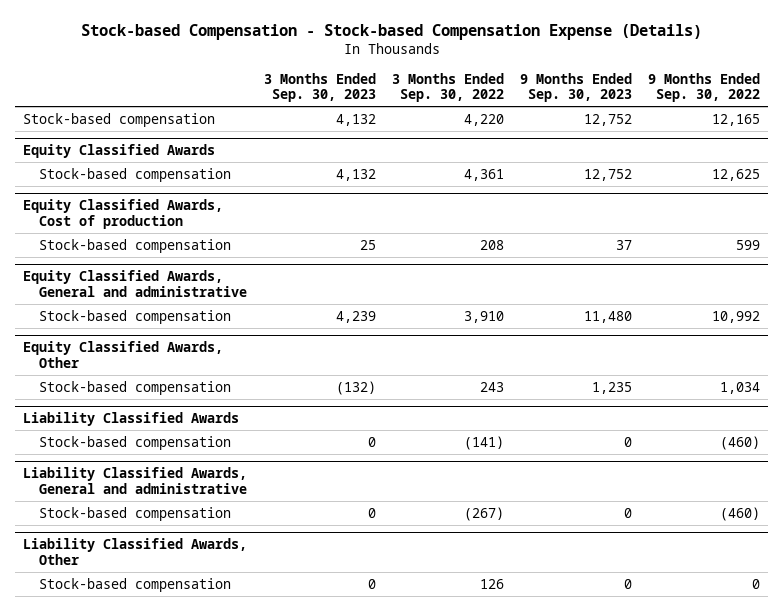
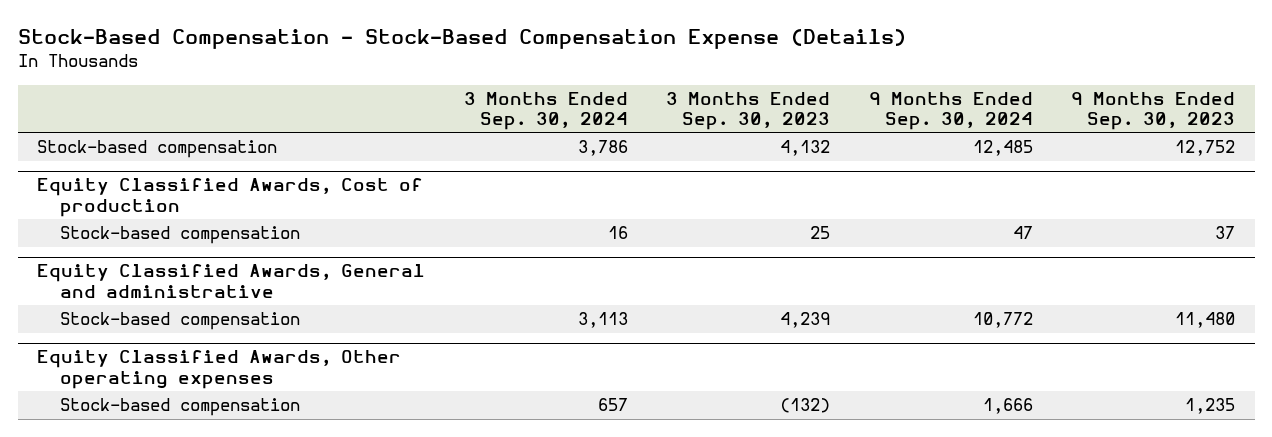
- Stock-based Compensation - Stock-based Compensation Expense (Details)
+ Stock-Based Compensation - Stock-Based Compensation Expense (Details)
- | 3 Months Ended Sep. 30, 2023 | 3 Months Ended Sep. 30, 2022 | 9 Months Ended Sep. 30, 2023 | 9 Months Ended Sep. 30, 2022
+ | 3 Months Ended Sep. 30, 2024 | 3 Months Ended Sep. 30, 2023 | 9 Months Ended Sep. 30, 2024 | 9 Months Ended Sep. 30, 2023
- Equity Classified Awards
- Stock-based compensation | 4,132 | 4,361 | 12,752 | 12,625
- Equity Classified Awards, Other
+ Equity Classified Awards, Other operating expenses
- Liability Classified Awards
- Stock-based compensation | 0 | (141) | 0 | (460)
- Liability Classified Awards, General and administrative
- Stock-based compensation | 0 | (267) | 0 | (460)
- Liability Classified Awards, Other
- Stock-based compensation | 0 | 126 | 0 | 0

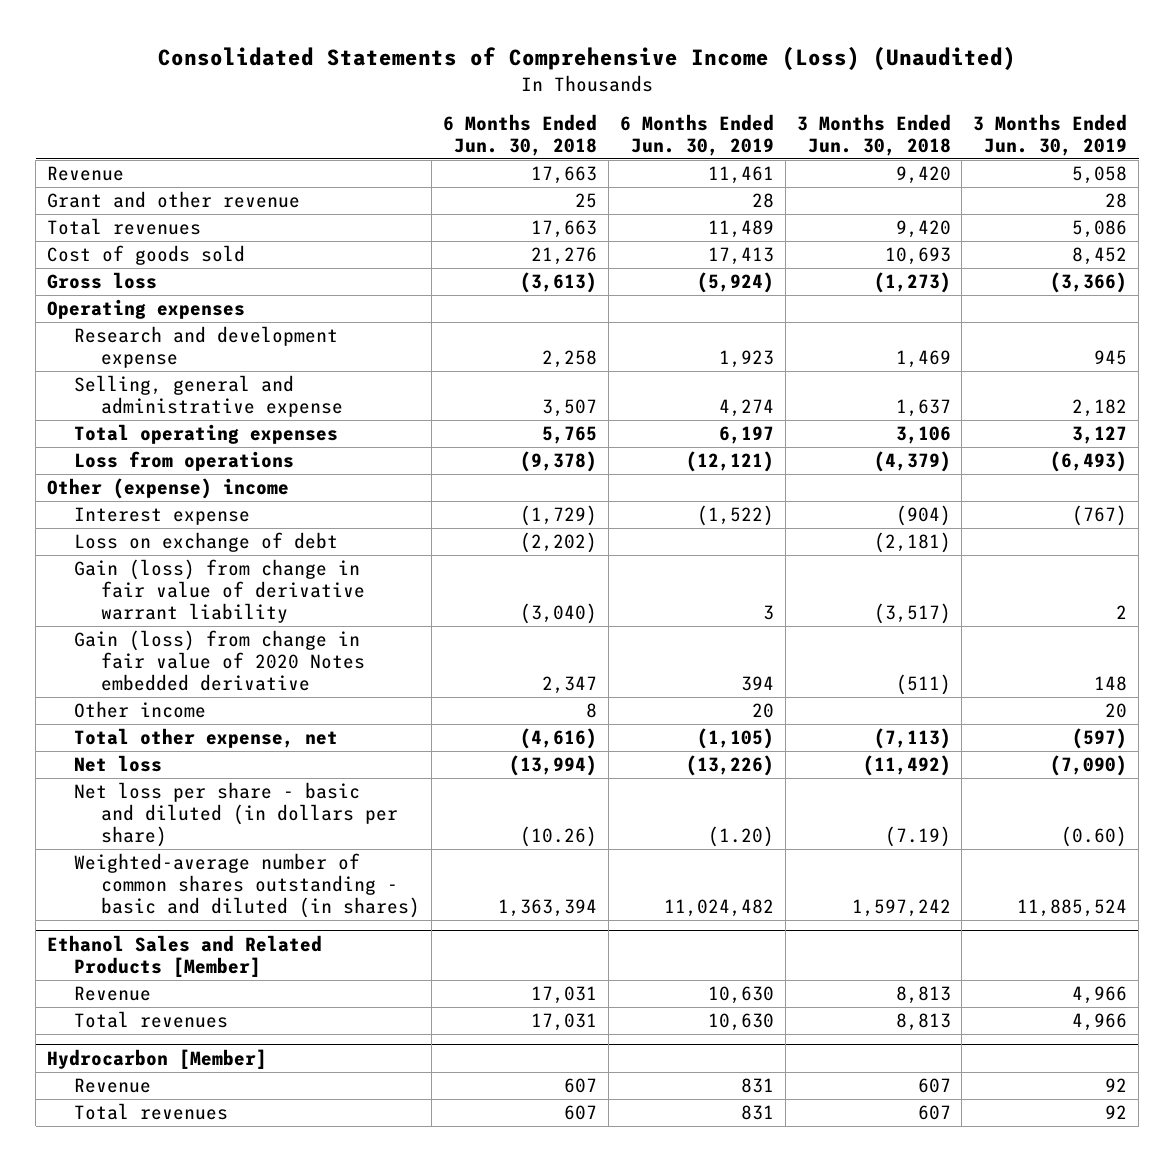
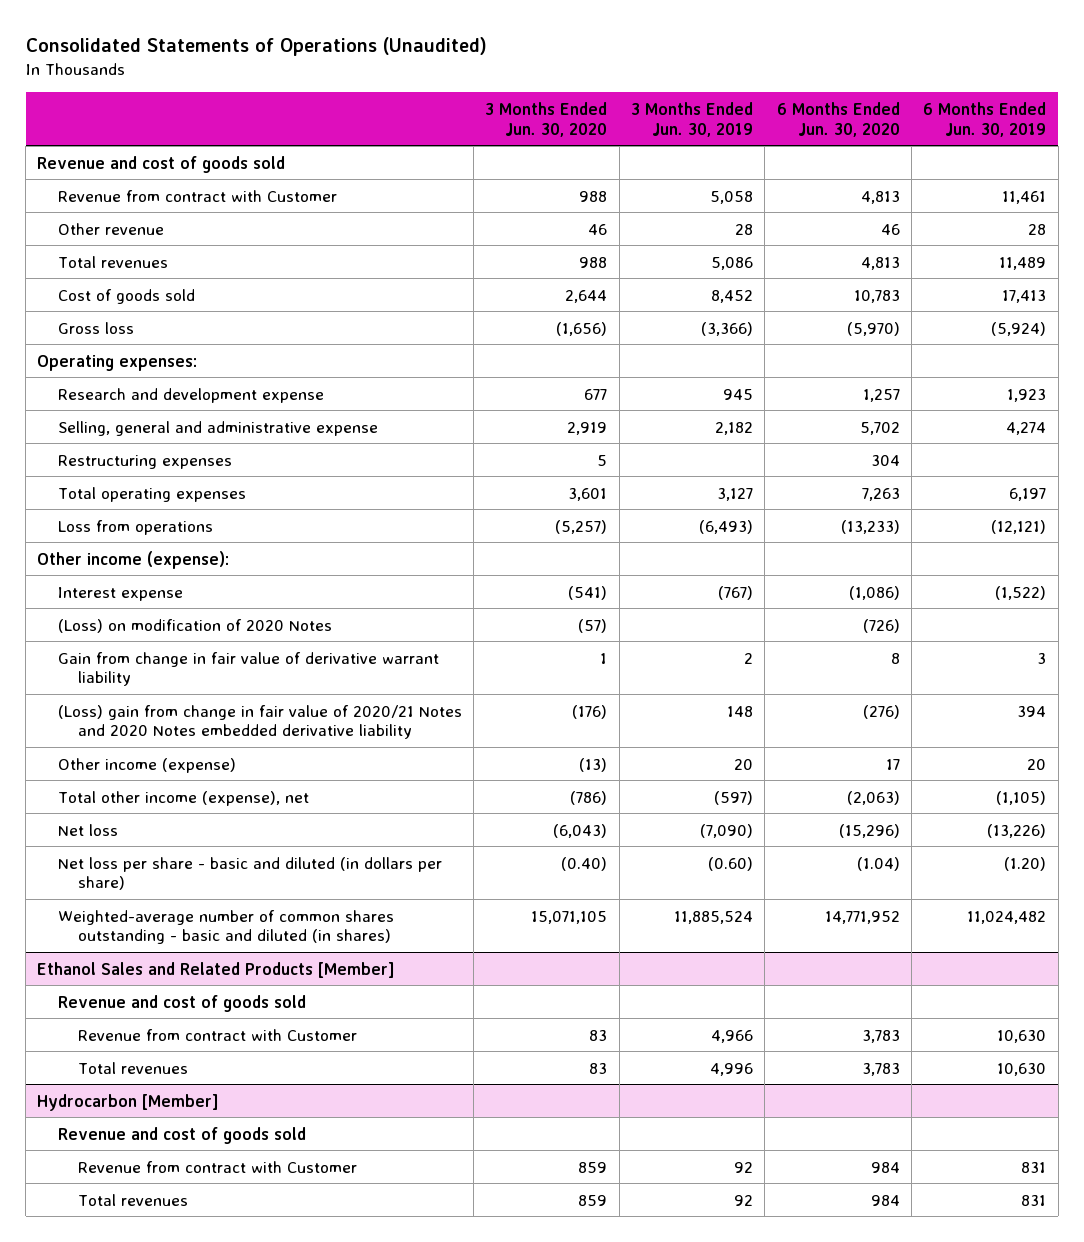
- Consolidated Statements of Comprehensive Income (Loss) (Unaudited)
+ Consolidated Statements of Operations (Unaudited)
- | 6 Months Ended Jun. 30, 2018 | 6 Months Ended Jun. 30, 2019 | 3 Months Ended Jun. 30, 2018 | 3 Months Ended Jun. 30, 2019
+ | 3 Months Ended Jun. 30, 2020 | 3 Months Ended Jun. 30, 2019 | 6 Months Ended Jun. 30, 2020 | 6 Months Ended Jun. 30, 2019
- Revenue | 17,663 | 11,461 | 9,420 | 5,058
- Grant and other revenue | 25 | 28 | | 28
+ Revenue and cost of goods sold
+ Revenue from contract with Customer | 988 | 5,058 | 4,813 | 11,461
+ Other revenue | 46 | 28 | 46 | 28
- Operating expenses
+ Operating expenses:
+ Restructuring expenses | 5 | | 304 |
- Other (expense) income
+ Other income (expense):
- Loss on exchange of debt | (2,202) | | (2,181) |
- Gain (loss) from change in fair value of derivative warrant liability | (3,040) | 3 | (3,517) | 2
- Gain (loss) from change in fair value of 2020 Notes embedded derivative | 2,347 | 394 | (511) | 148
- Other income | 8 | 20 | | 20
- Total other expense, net | (4,616) | (1,105) | (7,113) | (597)
+ (Loss) on modification of 2020 Notes | (57) | | (726) |
+ Gain from change in fair value of derivative warrant liability | 1 | 2 | 8 | 3
+ (Loss) gain from change in fair value of 2020/21 Notes and 2020 Notes embedded derivative liability | (176) | 148 | (276) | 394
+ Other income (expense) | (13) | 20 | 17 | 20
+ Total other income (expense), net | (786) | (597) | (2,063) | (1,105)
@ Ethanol Sales and Related Products [Member]
- Revenue | 17,031 | 10,630 | 8,813 | 4,966
- Total revenues | 17,031 | 10,630 | 8,813 | 4,966
+ Revenue and cost of goods sold
+ Revenue from contract with Customer | 83 | 4,966 | 3,783 | 10,630
+ Total revenues | 83 | 4,996 | 3,783 | 10,630
@ Hydrocarbon [Member]
- Revenue | 607 | 831 | 607 | 92
+ Revenue and cost of goods sold
+ Revenue from contract with Customer | 859 | 92 | 984 | 831

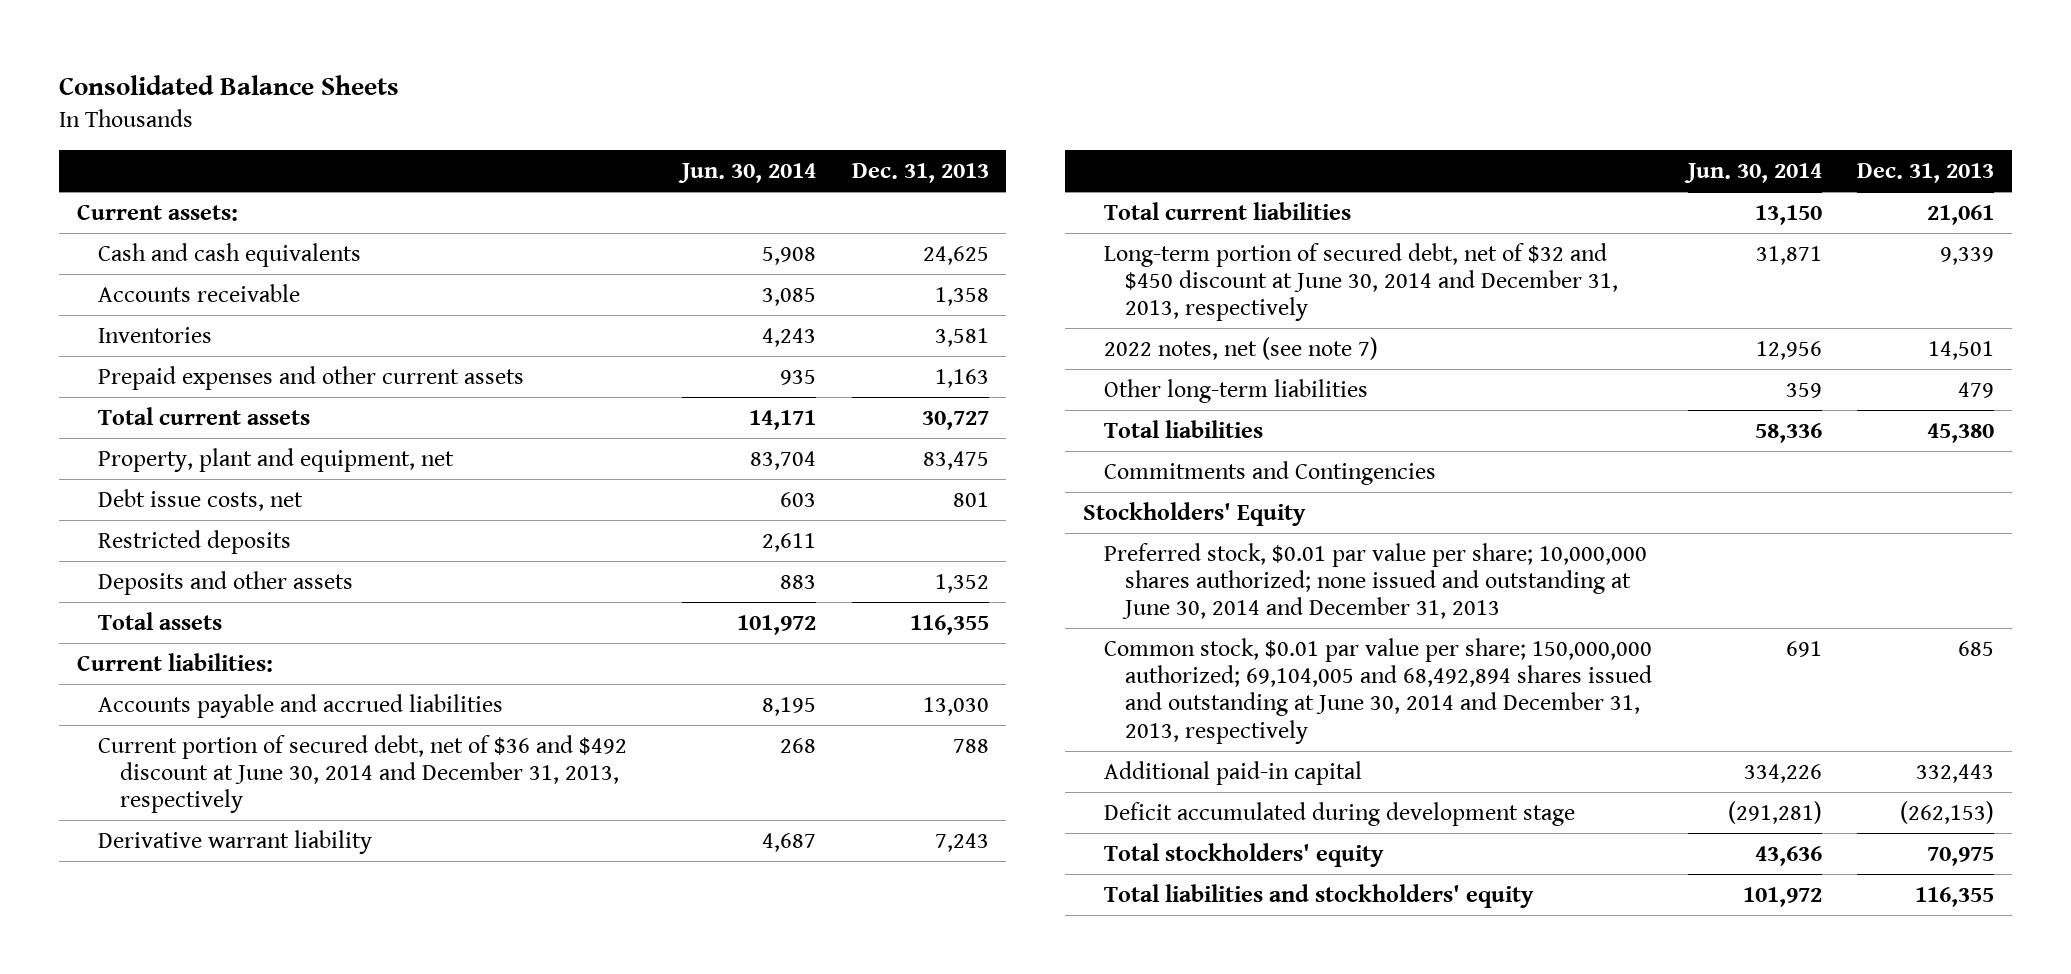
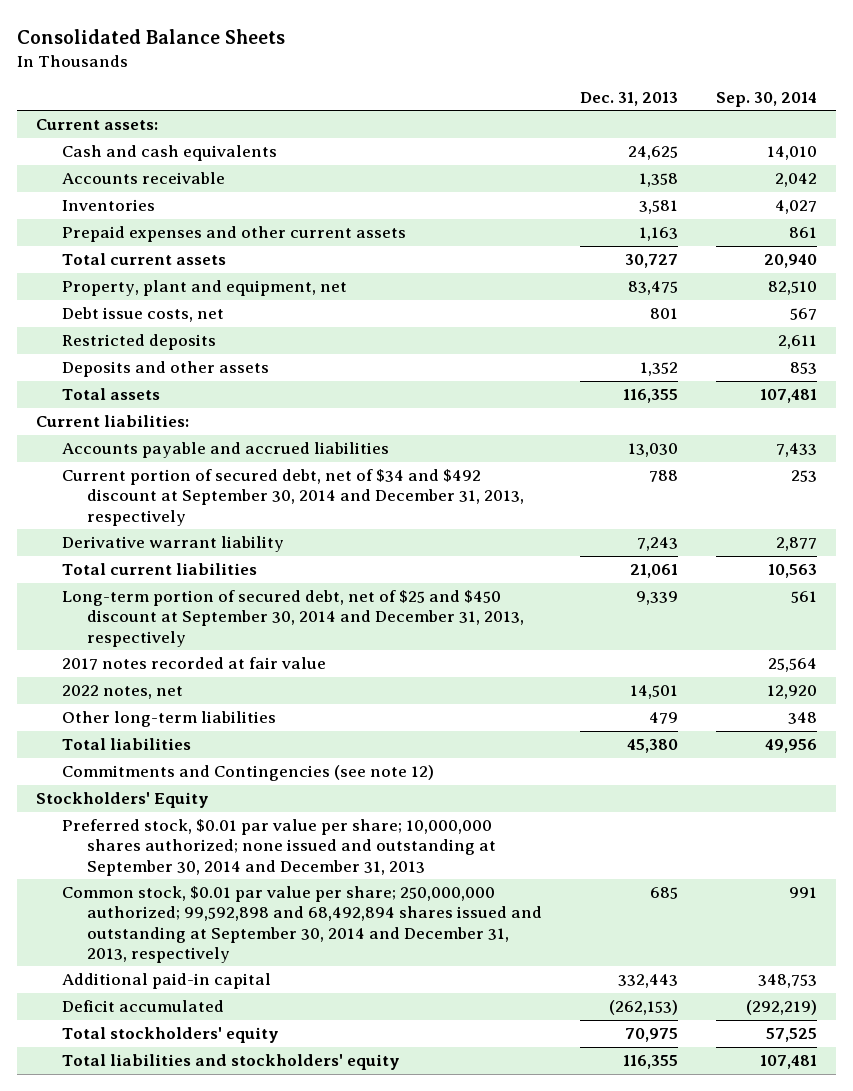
- | Jun. 30, 2014 | Dec. 31, 2013
+ | Dec. 31, 2013 | Sep. 30, 2014
- Current portion of secured debt, net of $36 and $492 discount at June 30, 2014 and December 31, 2013, respectively | 268 | 788
+ Current portion of secured debt, net of $34 and $492 discount at September 30, 2014 and December 31, 2013, respectively | 788 | 253
- Long-term portion of secured debt, net of $32 and $450 discount at June 30, 2014 and December 31, 2013, respectively | 31,871 | 9,339
- 2022 notes, net (see note 7) | 12,956 | 14,501
+ Long-term portion of secured debt, net of $25 and $450 discount at September 30, 2014 and December 31, 2013, respectively | 9,339 | 561
+ 2017 notes recorded at fair value | | 25,564
+ 2022 notes, net | 14,501 | 12,920
- Commitments and Contingencies
+ Commitments and Contingencies (see note 12)
- Preferred stock, $0.01 par value per share; 10,000,000 shares authorized; none issued and outstanding at June 30, 2014 and December 31, 2013
- Common stock, $0.01 par value per share; 150,000,000 authorized; 69,104,005 and 68,492,894 shares issued and outstanding at June 30, 2014 and December 31, 2013, respectively | 691 | 685
+ Preferred stock, $0.01 par value per share; 10,000,000 shares authorized; none issued and outstanding at September 30, 2014 and December 31, 2013
+ Common stock, $0.01 par value per share; 250,000,000 authorized; 99,592,898 and 68,492,894 shares issued and outstanding at September 30, 2014 and December 31, 2013, respectively | 685 | 991
- Deficit accumulated during development stage | (291,281) | (262,153)
+ Deficit accumulated | (262,153) | (292,219)

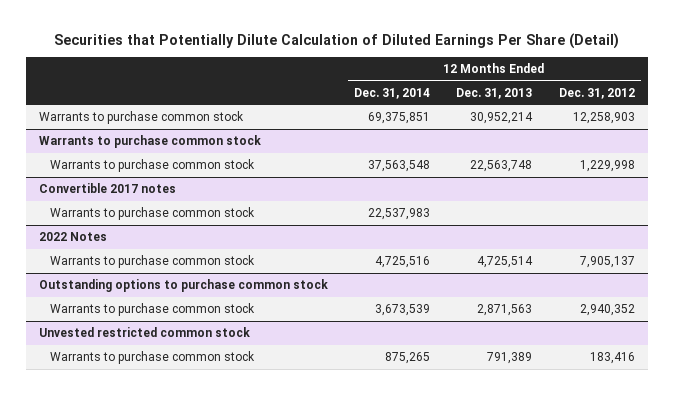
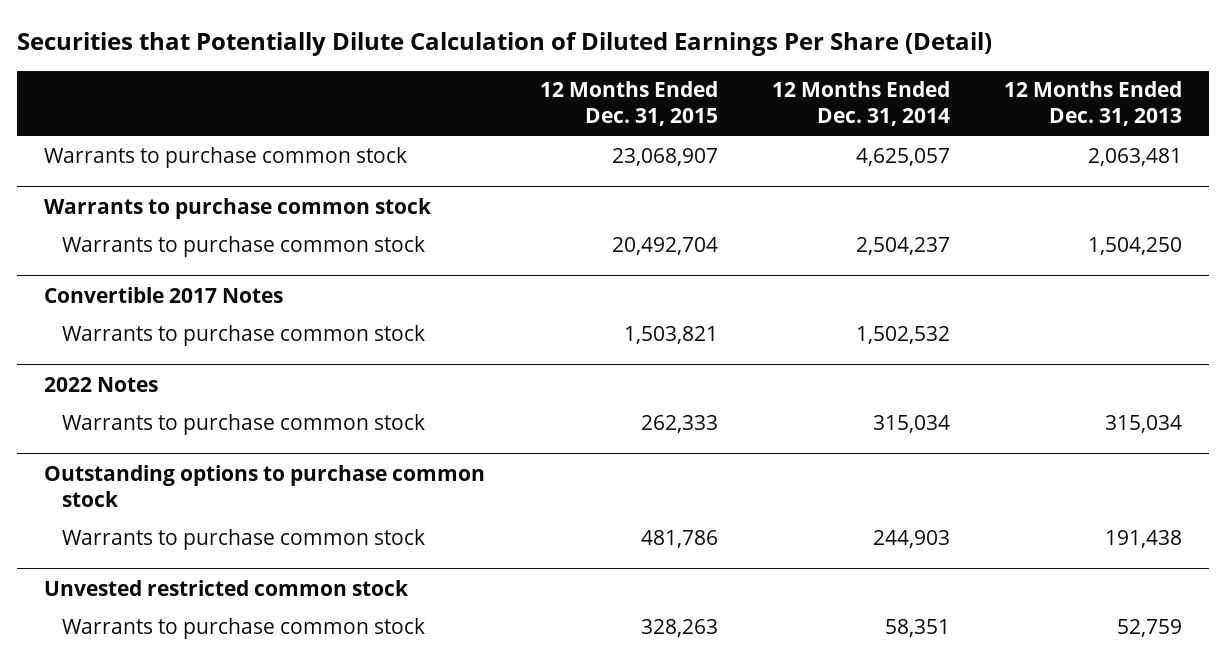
- | 12 Months Ended Dec. 31, 2014 | 12 Months Ended Dec. 31, 2013 | 12 Months Ended Dec. 31, 2012
+ | 12 Months Ended Dec. 31, 2015 | 12 Months Ended Dec. 31, 2014 | 12 Months Ended Dec. 31, 2013
- Warrants to purchase common stock | 69,375,851 | 30,952,214 | 12,258,903
+ Warrants to purchase common stock | 23,068,907 | 4,625,057 | 2,063,481
@ Warrants to purchase common stock
- Warrants to purchase common stock | 37,563,548 | 22,563,748 | 1,229,998
- Convertible 2017 notes
- Warrants to purchase common stock | 22,537,983 | |
@ Warrants to purchase common stock
+ Warrants to purchase common stock | 20,492,704 | 2,504,237 | 1,504,250
+ Convertible 2017 Notes
+ Warrants to purchase common stock | 1,503,821 | 1,502,532 |
@ 2022 Notes
- Warrants to purchase common stock | 4,725,516 | 4,725,514 | 7,905,137
+ Warrants to purchase common stock | 262,333 | 315,034 | 315,034
@ Outstanding options to purchase common stock
- Warrants to purchase common stock | 3,673,539 | 2,871,563 | 2,940,352
+ Warrants to purchase common stock | 481,786 | 244,903 | 191,438
@ Unvested restricted common stock
- Warrants to purchase common stock | 875,265 | 791,389 | 183,416
+ Warrants to purchase common stock | 328,263 | 58,351 | 52,759

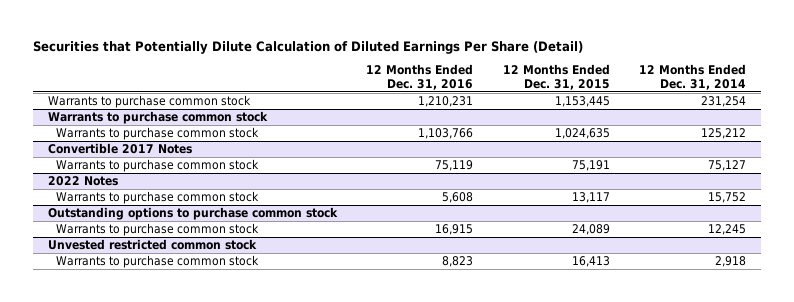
- | 12 Months Ended Dec. 31, 2015 | 12 Months Ended Dec. 31, 2014 | 12 Months Ended Dec. 31, 2013
+ | 12 Months Ended Dec. 31, 2016 | 12 Months Ended Dec. 31, 2015 | 12 Months Ended Dec. 31, 2014
- Warrants to purchase common stock | 23,068,907 | 4,625,057 | 2,063,481
+ Warrants to purchase common stock | 1,210,231 | 1,153,445 | 231,254
@ Warrants to purchase common stock
- Warrants to purchase common stock | 20,492,704 | 2,504,237 | 1,504,250
+ Warrants to purchase common stock | 1,103,766 | 1,024,635 | 125,212
@ Convertible 2017 Notes
- Warrants to purchase common stock | 1,503,821 | 1,502,532 |
+ Warrants to purchase common stock | 75,119 | 75,191 | 75,127
@ 2022 Notes
- Warrants to purchase common stock | 262,333 | 315,034 | 315,034
+ Warrants to purchase common stock | 5,608 | 13,117 | 15,752
@ Outstanding options to purchase common stock
- Warrants to purchase common stock | 481,786 | 244,903 | 191,438
+ Warrants to purchase common stock | 16,915 | 24,089 | 12,245
@ Unvested restricted common stock
- Warrants to purchase common stock | 328,263 | 58,351 | 52,759
+ Warrants to purchase common stock | 8,823 | 16,413 | 2,918

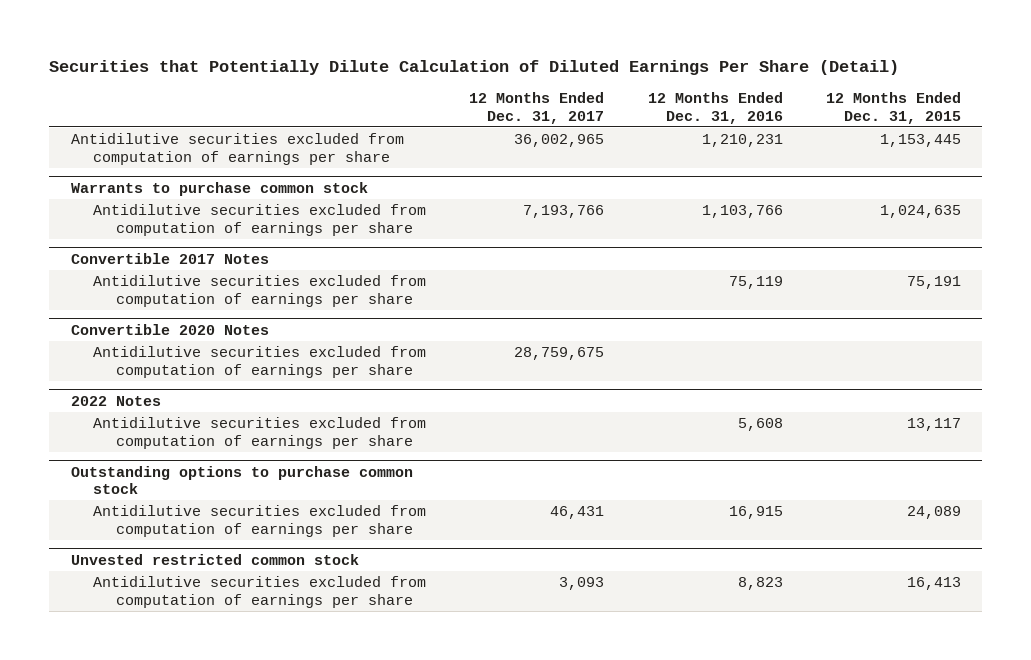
- | 12 Months Ended Dec. 31, 2016 | 12 Months Ended Dec. 31, 2015 | 12 Months Ended Dec. 31, 2014
+ | 12 Months Ended Dec. 31, 2017 | 12 Months Ended Dec. 31, 2016 | 12 Months Ended Dec. 31, 2015
- Warrants to purchase common stock | 1,210,231 | 1,153,445 | 231,254
+ Antidilutive securities excluded from computation of earnings per share | 36,002,965 | 1,210,231 | 1,153,445
@ Warrants to purchase common stock
- Warrants to purchase common stock | 1,103,766 | 1,024,635 | 125,212
+ Antidilutive securities excluded from computation of earnings per share | 7,193,766 | 1,103,766 | 1,024,635
@ Convertible 2017 Notes
- Warrants to purchase common stock | 75,119 | 75,191 | 75,127
+ Antidilutive securities excluded from computation of earnings per share | | 75,119 | 75,191
+ Convertible 2020 Notes
+ Antidilutive securities excluded from computation of earnings per share | 28,759,675 | |
@ 2022 Notes
- Warrants to purchase common stock | 5,608 | 13,117 | 15,752
+ Antidilutive securities excluded from computation of earnings per share | | 5,608 | 13,117
@ Outstanding options to purchase common stock
- Warrants to purchase common stock | 16,915 | 24,089 | 12,245
+ Antidilutive securities excluded from computation of earnings per share | 46,431 | 16,915 | 24,089
@ Unvested restricted common stock
- Warrants to purchase common stock | 8,823 | 16,413 | 2,918
+ Antidilutive securities excluded from computation of earnings per share | 3,093 | 8,823 | 16,413

